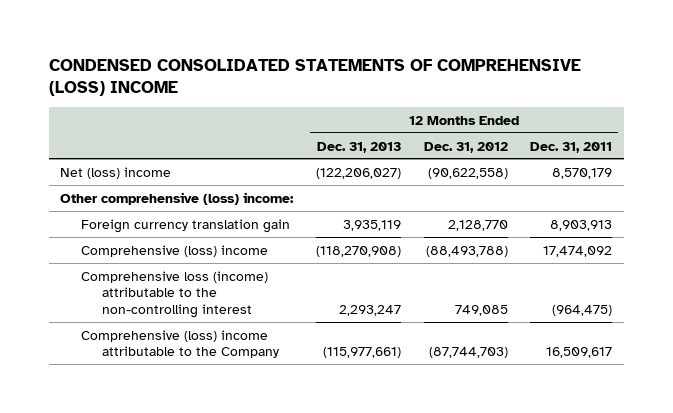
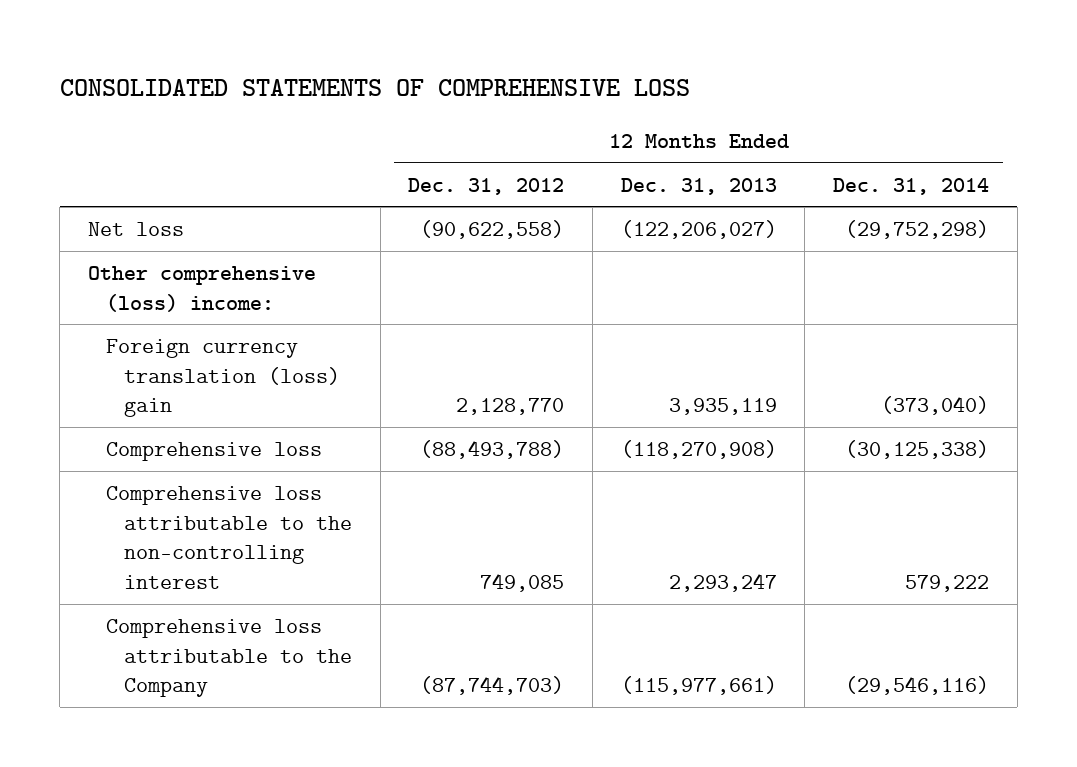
- CONDENSED CONSOLIDATED STATEMENTS OF COMPREHENSIVE (LOSS) INCOME
+ CONSOLIDATED STATEMENTS OF COMPREHENSIVE LOSS
- | 12 Months Ended Dec. 31, 2013 | 12 Months Ended Dec. 31, 2012 | 12 Months Ended Dec. 31, 2011
+ | 12 Months Ended Dec. 31, 2012 | 12 Months Ended Dec. 31, 2013 | 12 Months Ended Dec. 31, 2014
- Net (loss) income | (122,206,027) | (90,622,558) | 8,570,179
+ Net loss | (90,622,558) | (122,206,027) | (29,752,298)
- Foreign currency translation gain | 3,935,119 | 2,128,770 | 8,903,913
- Comprehensive (loss) income | (118,270,908) | (88,493,788) | 17,474,092
- Comprehensive loss (income) attributable to the non-controlling interest | 2,293,247 | 749,085 | (964,475)
- Comprehensive (loss) income attributable to the Company | (115,977,661) | (87,744,703) | 16,509,617
+ Foreign currency translation (loss) gain | 2,128,770 | 3,935,119 | (373,040)
+ Comprehensive loss | (88,493,788) | (118,270,908) | (30,125,338)
+ Comprehensive loss attributable to the non-controlling interest | 749,085 | 2,293,247 | 579,222
+ Comprehensive loss attributable to the Company | (87,744,703) | (115,977,661) | (29,546,116)

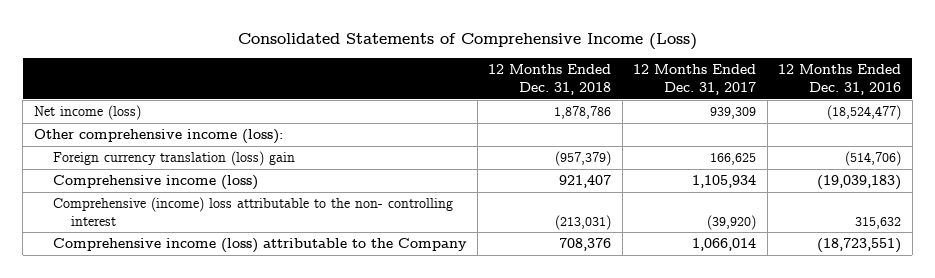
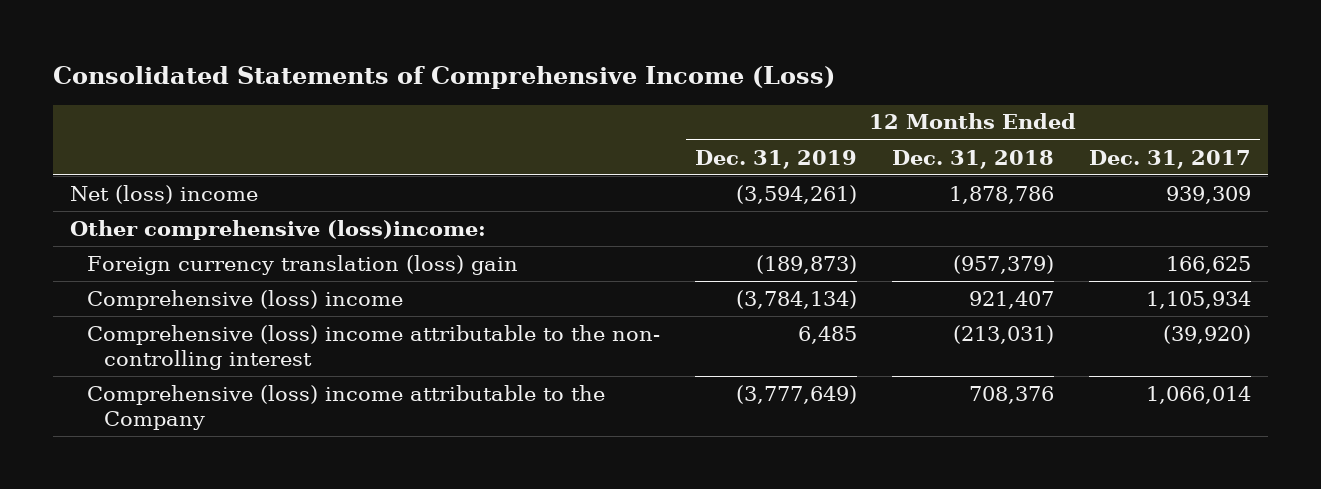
- | 12 Months Ended Dec. 31, 2018 | 12 Months Ended Dec. 31, 2017 | 12 Months Ended Dec. 31, 2016
+ | 12 Months Ended Dec. 31, 2019 | 12 Months Ended Dec. 31, 2018 | 12 Months Ended Dec. 31, 2017
- Net income (loss) | 1,878,786 | 939,309 | (18,524,477)
- Other comprehensive income (loss):
+ Net (loss) income | (3,594,261) | 1,878,786 | 939,309
+ Other comprehensive (loss)income:
- Comprehensive income (loss) | 921,407 | 1,105,934 | (19,039,183)
- Comprehensive (income) loss attributable to the non- controlling interest | (213,031) | (39,920) | 315,632
- Comprehensive income (loss) attributable to the Company | 708,376 | 1,066,014 | (18,723,551)
+ Comprehensive (loss) income | (3,784,134) | 921,407 | 1,105,934
+ Comprehensive (loss) income attributable to the non- controlling interest | 6,485 | (213,031) | (39,920)
+ Comprehensive (loss) income attributable to the Company | (3,777,649) | 708,376 | 1,066,014

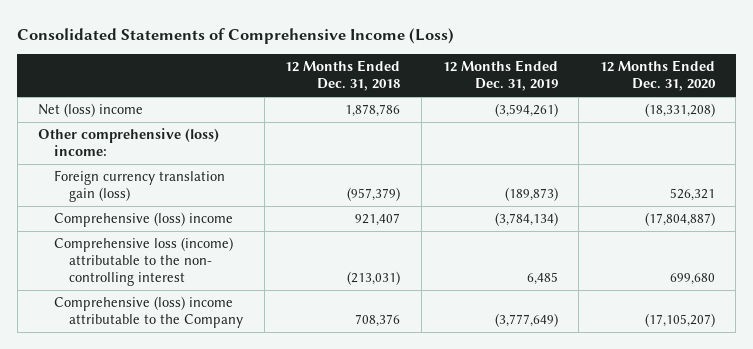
- | 12 Months Ended Dec. 31, 2019 | 12 Months Ended Dec. 31, 2018 | 12 Months Ended Dec. 31, 2017
+ | 12 Months Ended Dec. 31, 2018 | 12 Months Ended Dec. 31, 2019 | 12 Months Ended Dec. 31, 2020
- Other comprehensive (loss)income:
- Foreign currency translation (loss) gain | (189,873) | (957,379) | 166,625
+ Other comprehensive (loss) income:
+ Foreign currency translation gain (loss) | (957,379) | (189,873) | 526,321
- Comprehensive (loss) income attributable to the non- controlling interest | 6,485 | (213,031) | (39,920)
+ Comprehensive loss (income) attributable to the non- controlling interest | (213,031) | 6,485 | 699,680

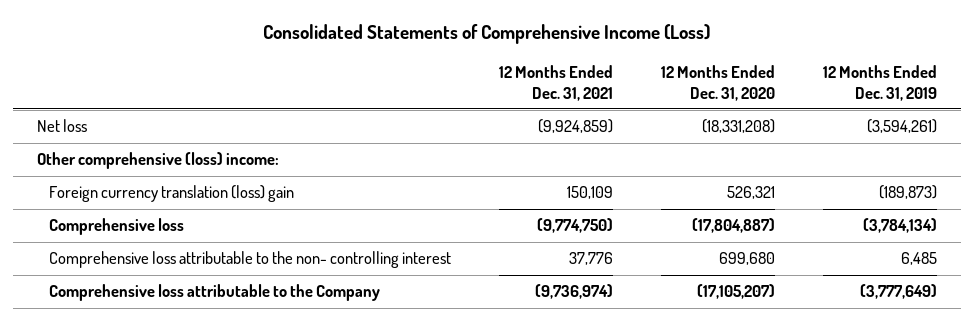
- | 12 Months Ended Dec. 31, 2018 | 12 Months Ended Dec. 31, 2019 | 12 Months Ended Dec. 31, 2020
+ | 12 Months Ended Dec. 31, 2021 | 12 Months Ended Dec. 31, 2020 | 12 Months Ended Dec. 31, 2019
- Net (loss) income | 1,878,786 | (3,594,261) | (18,331,208)
+ Net loss | (9,924,859) | (18,331,208) | (3,594,261)
- Foreign currency translation gain (loss) | (957,379) | (189,873) | 526,321
- Comprehensive (loss) income | 921,407 | (3,784,134) | (17,804,887)
- Comprehensive loss (income) attributable to the non- controlling interest | (213,031) | 6,485 | 699,680
- Comprehensive (loss) income attributable to the Company | 708,376 | (3,777,649) | (17,105,207)
+ Foreign currency translation (loss) gain | 150,109 | 526,321 | (189,873)
+ Comprehensive loss | (9,774,750) | (17,804,887) | (3,784,134)
+ Comprehensive loss attributable to the non- controlling interest | 37,776 | 699,680 | 6,485
+ Comprehensive loss attributable to the Company | (9,736,974) | (17,105,207) | (3,777,649)

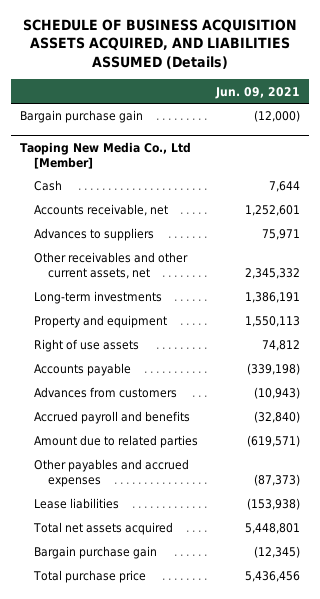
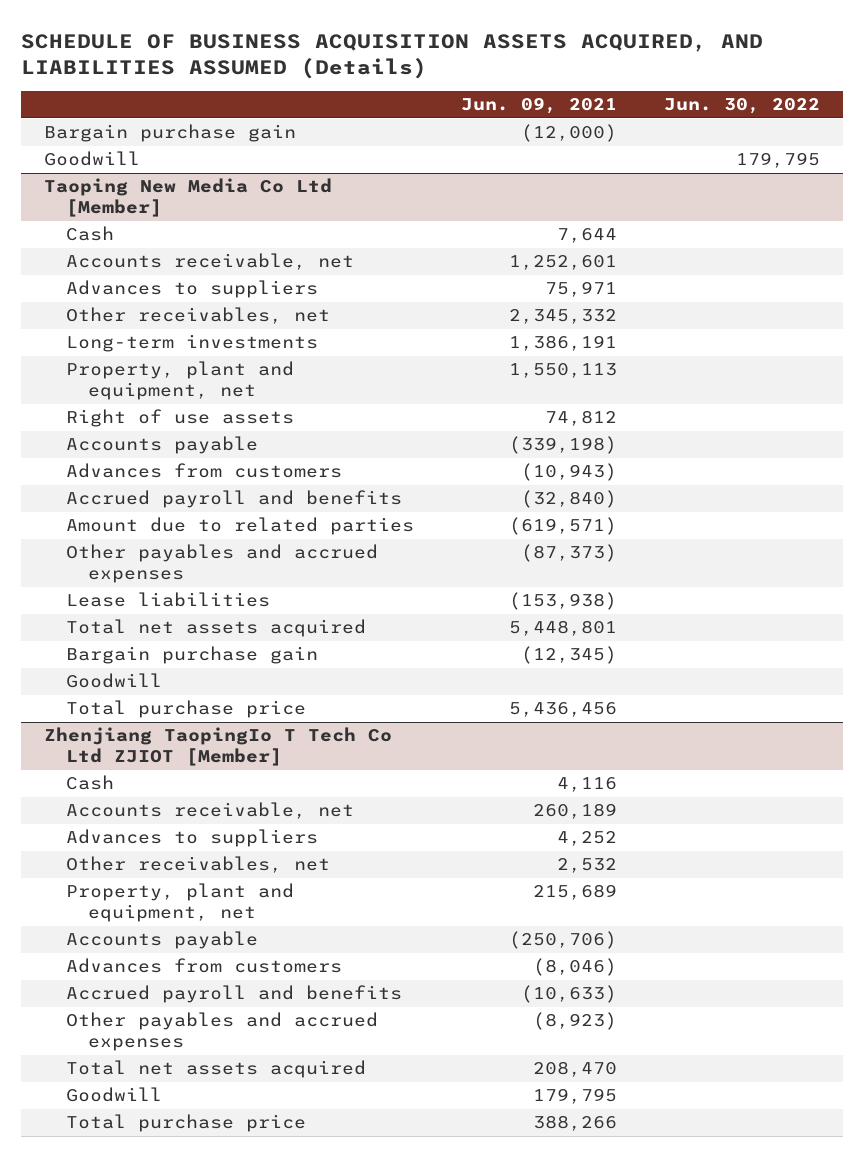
- | Jun. 09, 2021
+ | Jun. 09, 2021 | Jun. 30, 2022
- Taoping New Media Co., Ltd [Member]
+ Goodwill | | 179,795
+ Taoping New Media Co Ltd [Member]
- Other receivables and other current assets, net | 2,345,332
+ Other receivables, net | 2,345,332 |
- Property and equipment | 1,550,113
+ Property, plant and equipment, net | 1,550,113 |
+ Goodwill
+ Zhenjiang TaopingIo T Tech Co Ltd ZJIOT [Member]
+ Cash | 4,116 |
+ Accounts receivable, net | 260,189 |
+ Advances to suppliers | 4,252 |
+ Other receivables, net | 2,532 |
+ Property, plant and equipment, net | 215,689 |
+ Accounts payable | (250,706) |
+ Advances from customers | (8,046) |
+ Accrued payroll and benefits | (10,633) |
+ Other payables and accrued expenses | (8,923) |
+ Total net assets acquired | 208,470 |
+ Goodwill | 179,795 |
+ Total purchase price | 388,266 |

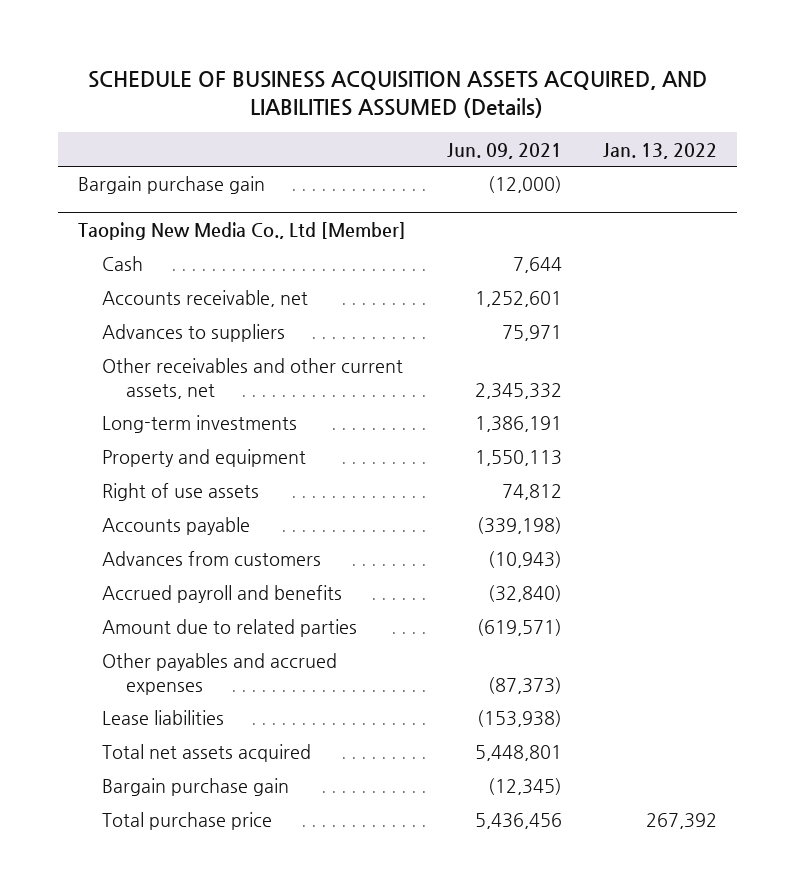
- | Jun. 09, 2021 | Jun. 30, 2022
+ | Jun. 09, 2021 | Jan. 13, 2022
- Goodwill | | 179,795
- Taoping New Media Co Ltd [Member]
+ Taoping New Media Co., Ltd [Member]
- Other receivables, net | 2,345,332 |
+ Other receivables and other current assets, net | 2,345,332 |
- Property, plant and equipment, net | 1,550,113 |
+ Property and equipment | 1,550,113 |
- Goodwill
- Zhenjiang TaopingIo T Tech Co Ltd ZJIOT [Member]
- Cash | 4,116 |
- Accounts receivable, net | 260,189 |
- Advances to suppliers | 4,252 |
- Other receivables, net | 2,532 |
- Property, plant and equipment, net | 215,689 |
- Accounts payable | (250,706) |
- Advances from customers | (8,046) |
- Accrued payroll and benefits | (10,633) |
- Other payables and accrued expenses | (8,923) |
- Total net assets acquired | 208,470 |
- Goodwill | 179,795 |
- Total purchase price | 388,266 |

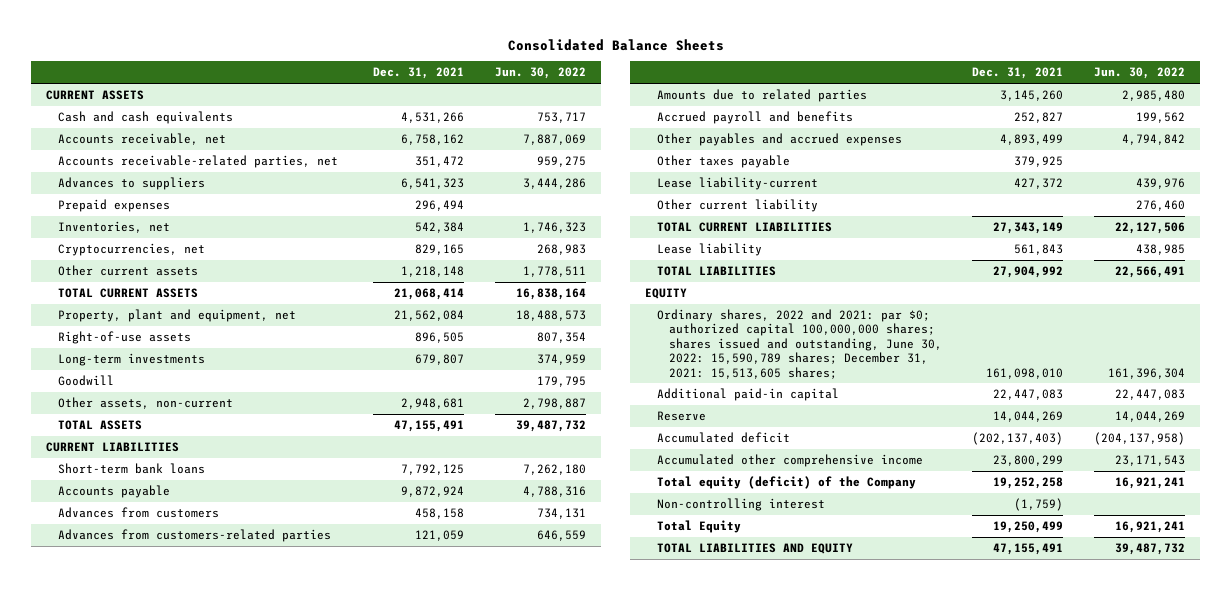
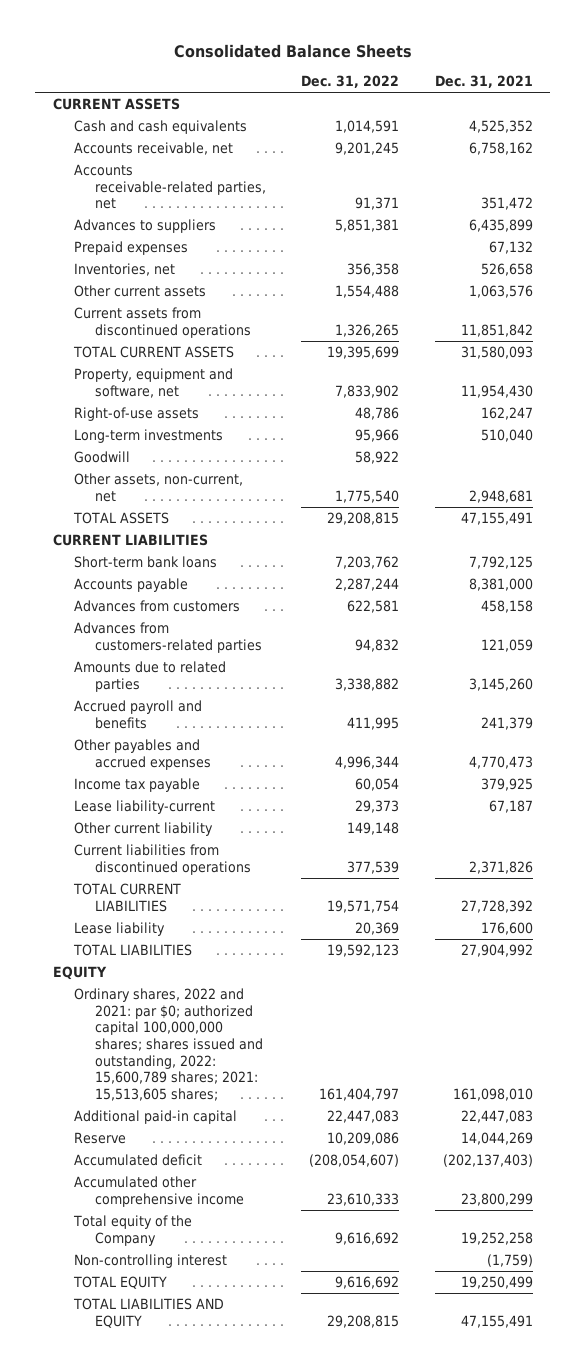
- | Dec. 31, 2021 | Jun. 30, 2022
+ | Dec. 31, 2022 | Dec. 31, 2021
- Cash and cash equivalents | 4,531,266 | 753,717
+ Cash and cash equivalents | 1,014,591 | 4,525,352
- Advances to suppliers | 6,541,323 | 3,444,286
- Prepaid expenses | 296,494 |
- Inventories, net | 542,384 | 1,746,323
- Cryptocurrencies, net | 829,165 | 268,983
- Other current assets | 1,218,148 | 1,778,511
- TOTAL CURRENT ASSETS | 21,068,414 | 16,838,164
- Property, plant and equipment, net | 21,562,084 | 18,488,573
- Right-of-use assets | 896,505 | 807,354
- Long-term investments | 679,807 | 374,959
+ Advances to suppliers | 5,851,381 | 6,435,899
+ Prepaid expenses | | 67,132
+ Inventories, net | 356,358 | 526,658
+ Other current assets | 1,554,488 | 1,063,576
+ Current assets from discontinued operations | 1,326,265 | 11,851,842
+ TOTAL CURRENT ASSETS | 19,395,699 | 31,580,093
+ Property, equipment and software, net | 7,833,902 | 11,954,430
+ Right-of-use assets | 48,786 | 162,247
+ Long-term investments | 95,966 | 510,040
- Other assets, non-current | 2,948,681 | 2,798,887
+ Other assets, non-current, net | 1,775,540 | 2,948,681
- Accounts payable | 9,872,924 | 4,788,316
+ Accounts payable | 2,287,244 | 8,381,000
- Accrued payroll and benefits | 252,827 | 199,562
- Other payables and accrued expenses | 4,893,499 | 4,794,842
- Other taxes payable | 379,925 |
- Lease liability-current | 427,372 | 439,976
+ Accrued payroll and benefits | 411,995 | 241,379
+ Other payables and accrued expenses | 4,996,344 | 4,770,473
+ Income tax payable | 60,054 | 379,925
+ Lease liability-current | 29,373 | 67,187
- TOTAL CURRENT LIABILITIES | 27,343,149 | 22,127,506
- Lease liability | 561,843 | 438,985
+ Current liabilities from discontinued operations | 377,539 | 2,371,826
+ TOTAL CURRENT LIABILITIES | 19,571,754 | 27,728,392
+ Lease liability | 20,369 | 176,600
- Ordinary shares, 2022 and 2021: par $0; authorized capital 100,000,000 shares; shares issued and outstanding, June 30, 2022: 15,590,789 shares; December 31, 2021: 15,513,605 shares; | 161,098,010 | 161,396,304
+ Ordinary shares, 2022 and 2021: par $0; authorized capital 100,000,000 shares; shares issued and outstanding, 2022: 15,600,789 shares; 2021: 15,513,605 shares; | 161,404,797 | 161,098,010
- Total equity (deficit) of the Company | 19,252,258 | 16,921,241
+ Total equity of the Company | 9,616,692 | 19,252,258
- Total Equity | 19,250,499 | 16,921,241
+ TOTAL EQUITY | 9,616,692 | 19,250,499

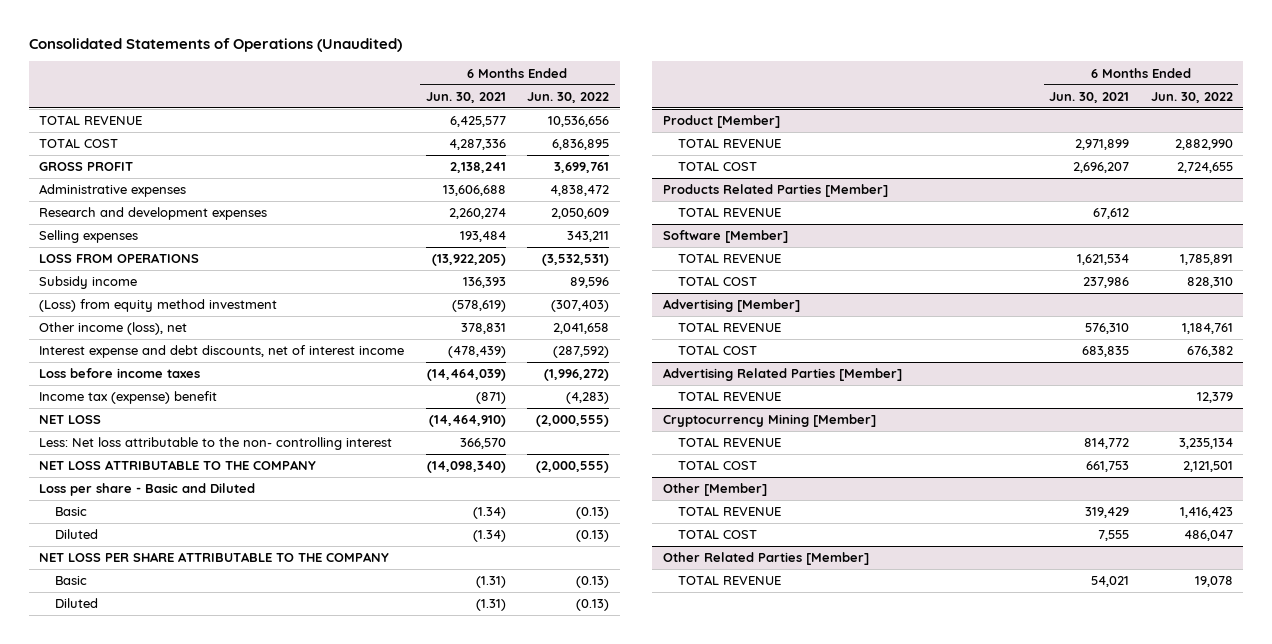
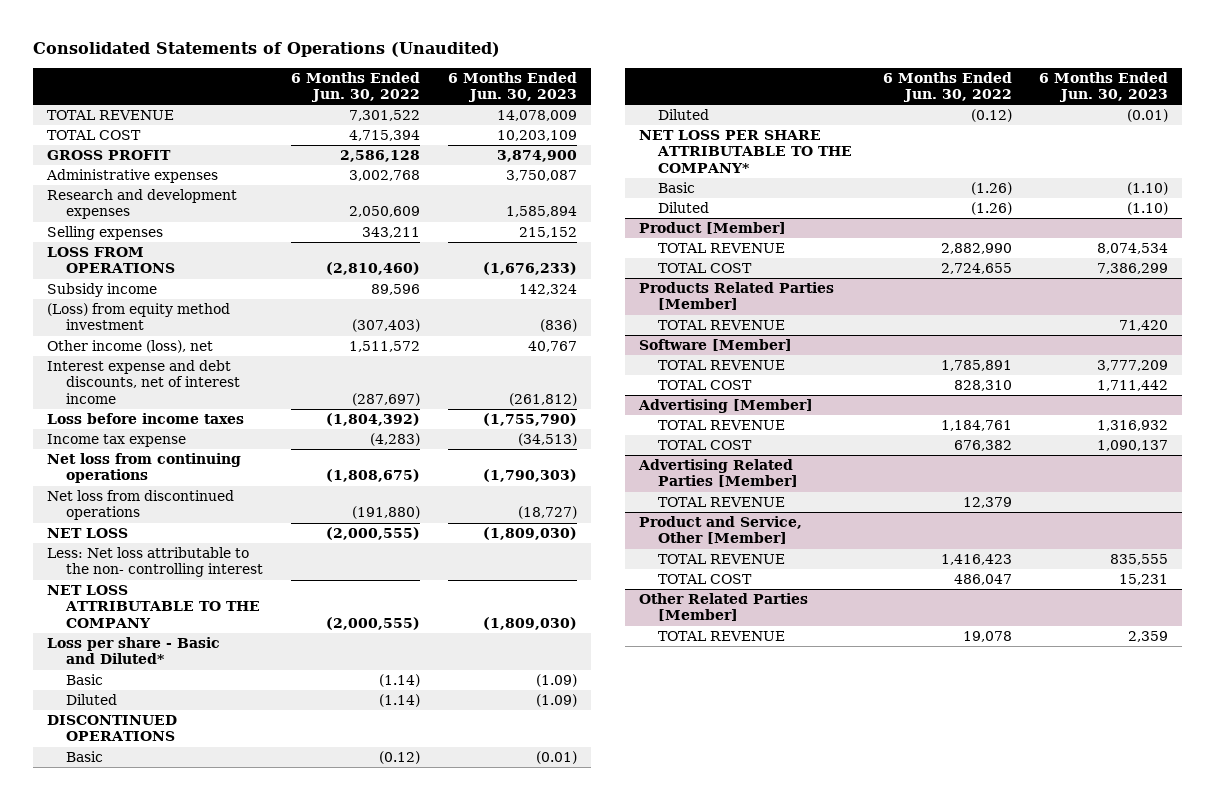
- | 6 Months Ended Jun. 30, 2021 | 6 Months Ended Jun. 30, 2022
+ | 6 Months Ended Jun. 30, 2022 | 6 Months Ended Jun. 30, 2023
- TOTAL REVENUE | 6,425,577 | 10,536,656
- TOTAL COST | 4,287,336 | 6,836,895
- GROSS PROFIT | 2,138,241 | 3,699,761
- Administrative expenses | 13,606,688 | 4,838,472
+ TOTAL REVENUE | 7,301,522 | 14,078,009
+ TOTAL COST | 4,715,394 | 10,203,109
+ GROSS PROFIT | 2,586,128 | 3,874,900
+ Administrative expenses | 3,002,768 | 3,750,087
- LOSS FROM OPERATIONS | (13,922,205) | (3,532,531)
+ LOSS FROM OPERATIONS | (2,810,460) | (1,676,233)
- Other income (loss), net | 378,831 | 2,041,658
- Interest expense and debt discounts, net of interest income | (478,439) | (287,592)
- Loss before income taxes | (14,464,039) | (1,996,272)
- Income tax (expense) benefit | (871) | (4,283)
+ Other income (loss), net | 1,511,572 | 40,767
+ Interest expense and debt discounts, net of interest income | (287,697) | (261,812)
+ Loss before income taxes | (1,804,392) | (1,755,790)
+ Income tax expense | (4,283) | (34,513)
+ Net loss from continuing operations | (1,808,675) | (1,790,303)
+ Net loss from discontinued operations | (191,880) | (18,727)
- Loss per share - Basic and Diluted
- Basic | (1.34) | (0.13)
- Diluted | (1.34) | (0.13)
- NET LOSS PER SHARE ATTRIBUTABLE TO THE COMPANY
- Basic | (1.31) | (0.13)
- Diluted | (1.31) | (0.13)
+ Loss per share - Basic and Diluted*
+ Basic | (1.14) | (1.09)
+ Diluted | (1.14) | (1.09)
+ DISCONTINUED OPERATIONS
+ Basic | (0.12) | (0.01)
+ Diluted | (0.12) | (0.01)
+ NET LOSS PER SHARE ATTRIBUTABLE TO THE COMPANY*
+ Basic | (1.26) | (1.10)
+ Diluted | (1.26) | (1.10)
- Cryptocurrency Mining [Member]
- TOTAL REVENUE | 814,772 | 3,235,134
- TOTAL COST | 661,753 | 2,121,501
- Other [Member]
+ Product and Service, Other [Member]

